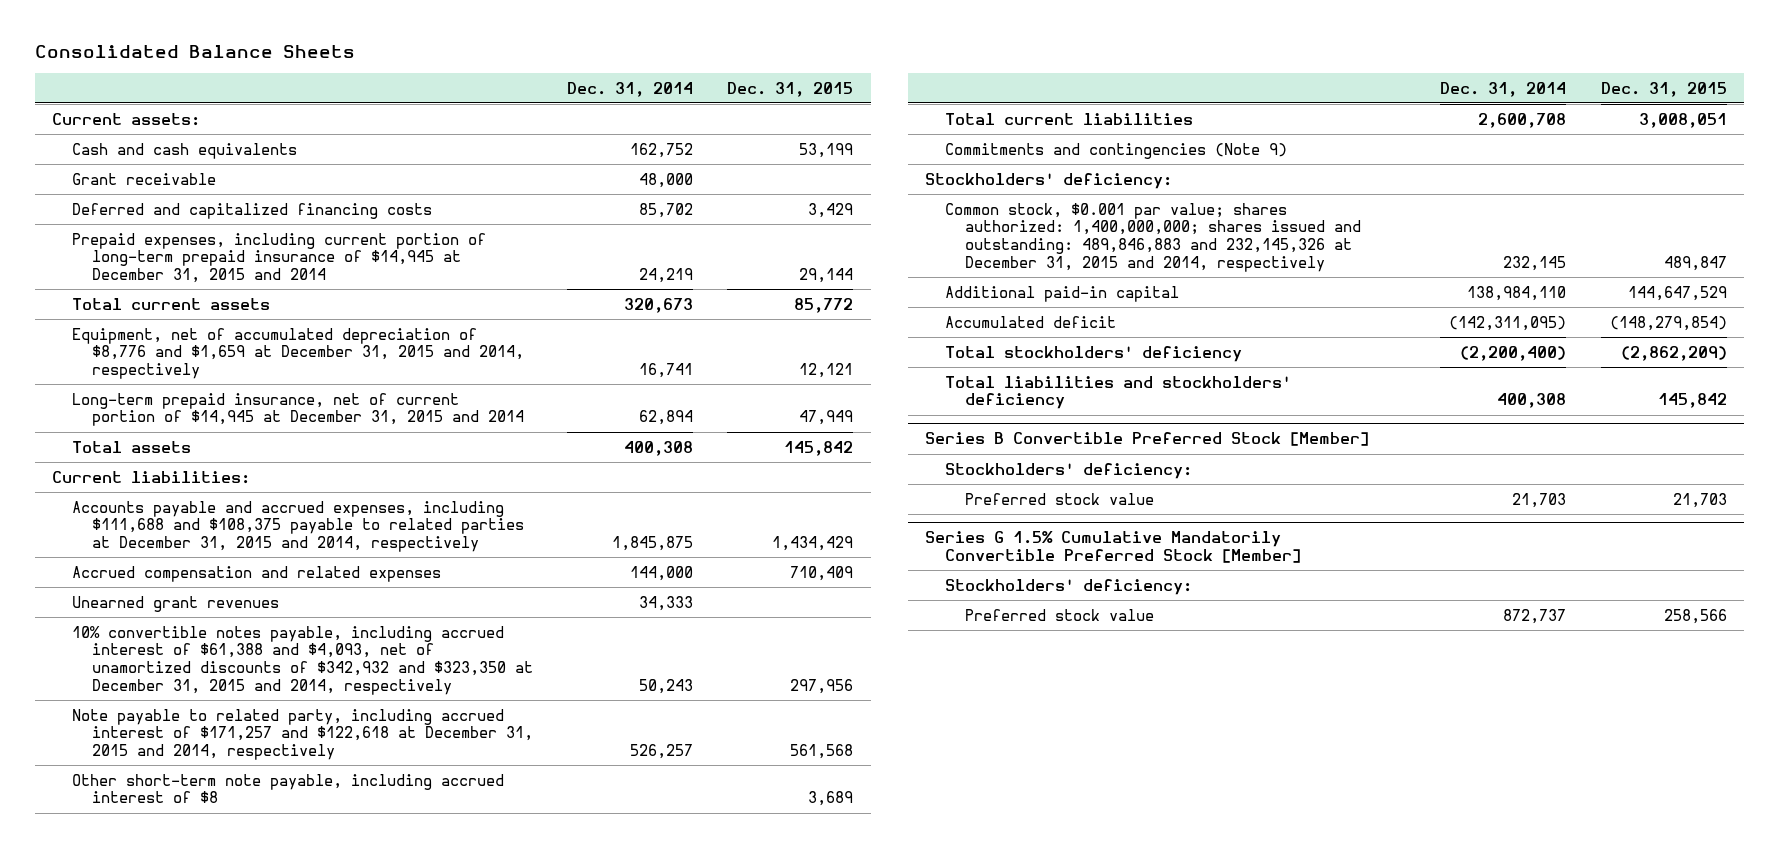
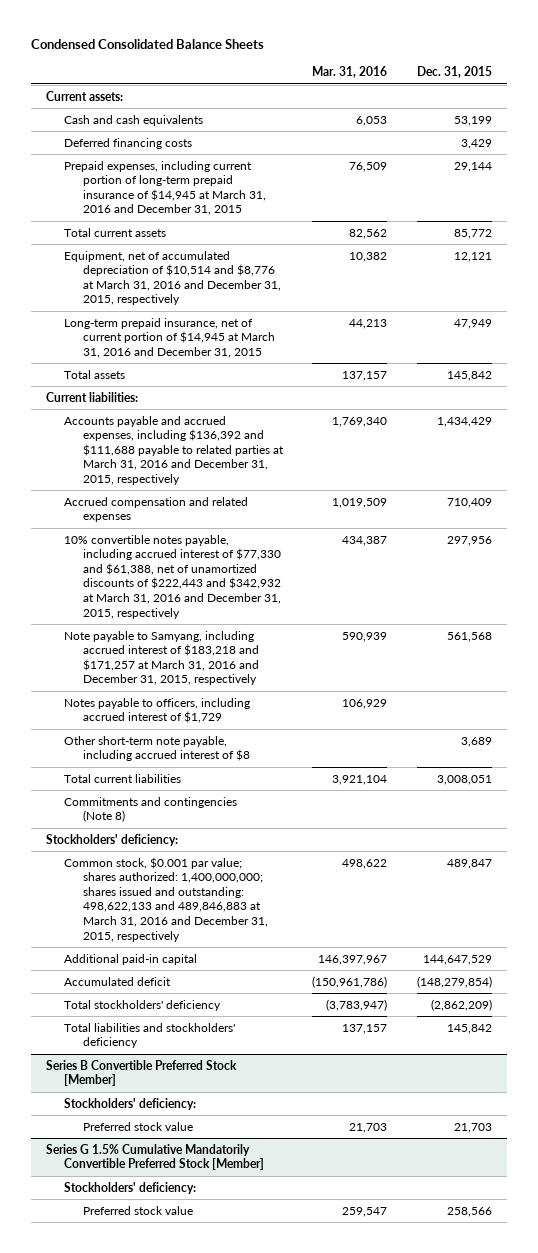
- Consolidated Balance Sheets
+ Condensed Consolidated Balance Sheets
- | Dec. 31, 2014 | Dec. 31, 2015
+ | Mar. 31, 2016 | Dec. 31, 2015
- Grant receivable | 48,000 |
- Deferred and capitalized financing costs | 85,702 | 3,429
- Prepaid expenses, including current portion of long-term prepaid insurance of $14,945 at December 31, 2015 and 2014 | 24,219 | 29,144
+ Deferred financing costs | | 3,429
+ Prepaid expenses, including current portion of long-term prepaid insurance of $14,945 at March 31, 2016 and December 31, 2015 | 76,509 | 29,144
- Equipment, net of accumulated depreciation of $8,776 and $1,659 at December 31, 2015 and 2014, respectively | 16,741 | 12,121
- Long-term prepaid insurance, net of current portion of $14,945 at December 31, 2015 and 2014 | 62,894 | 47,949
+ Equipment, net of accumulated depreciation of $10,514 and $8,776 at March 31, 2016 and December 31, 2015, respectively | 10,382 | 12,121
+ Long-term prepaid insurance, net of current portion of $14,945 at March 31, 2016 and December 31, 2015 | 44,213 | 47,949
- Accounts payable and accrued expenses, including $111,688 and $108,375 payable to related parties at December 31, 2015 and 2014, respectively | 1,845,875 | 1,434,429
+ Accounts payable and accrued expenses, including $136,392 and $111,688 payable to related parties at March 31, 2016 and December 31, 2015, respectively | 1,769,340 | 1,434,429
- Unearned grant revenues | 34,333 |
- 10% convertible notes payable, including accrued interest of $61,388 and $4,093, net of unamortized discounts of $342,932 and $323,350 at December 31, 2015 and 2014, respectively | 50,243 | 297,956
- Note payable to related party, including accrued interest of $171,257 and $122,618 at December 31, 2015 and 2014, respectively | 526,257 | 561,568
+ 10% convertible notes payable, including accrued interest of $77,330 and $61,388, net of unamortized discounts of $222,443 and $342,932 at March 31, 2016 and December 31, 2015, respectively | 434,387 | 297,956
+ Note payable to Samyang, including accrued interest of $183,218 and $171,257 at March 31, 2016 and December 31, 2015, respectively | 590,939 | 561,568
+ Notes payable to officers, including accrued interest of $1,729 | 106,929 |
- Commitments and contingencies (Note 9)
+ Commitments and contingencies (Note 8)
- Common stock, $0.001 par value; shares authorized: 1,400,000,000; shares issued and outstanding: 489,846,883 and 232,145,326 at December 31, 2015 and 2014, respectively | 232,145 | 489,847
+ Common stock, $0.001 par value; shares authorized: 1,400,000,000; shares issued and outstanding: 498,622,133 and 489,846,883 at March 31, 2016 and December 31, 2015, respectively | 498,622 | 489,847

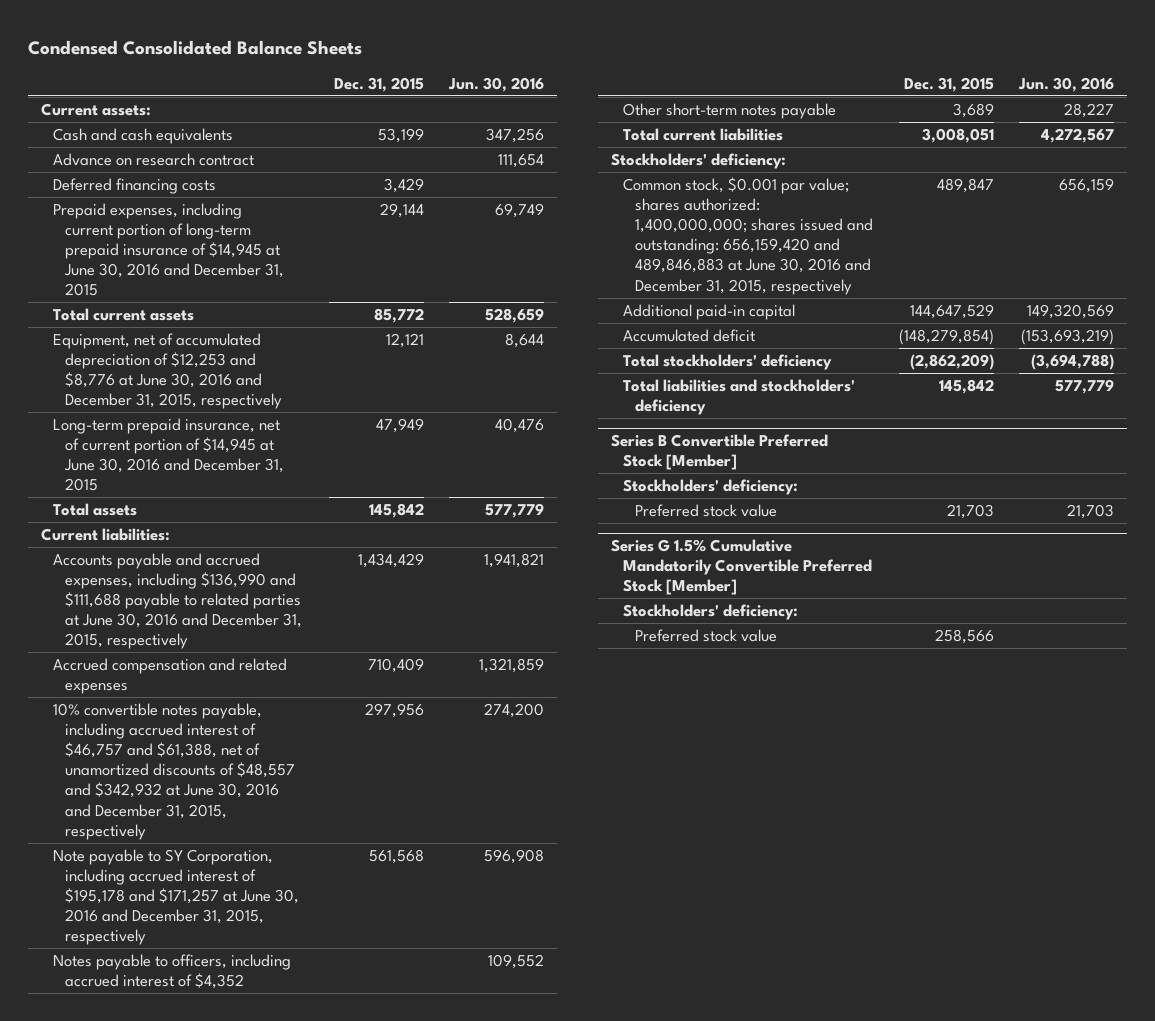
- | Mar. 31, 2016 | Dec. 31, 2015
+ | Dec. 31, 2015 | Jun. 30, 2016
+ Advance on research contract | | 111,654
- Prepaid expenses, including current portion of long-term prepaid insurance of $14,945 at March 31, 2016 and December 31, 2015 | 76,509 | 29,144
+ Prepaid expenses, including current portion of long-term prepaid insurance of $14,945 at June 30, 2016 and December 31, 2015 | 29,144 | 69,749
- Equipment, net of accumulated depreciation of $10,514 and $8,776 at March 31, 2016 and December 31, 2015, respectively | 10,382 | 12,121
- Long-term prepaid insurance, net of current portion of $14,945 at March 31, 2016 and December 31, 2015 | 44,213 | 47,949
+ Equipment, net of accumulated depreciation of $12,253 and $8,776 at June 30, 2016 and December 31, 2015, respectively | 12,121 | 8,644
+ Long-term prepaid insurance, net of current portion of $14,945 at June 30, 2016 and December 31, 2015 | 47,949 | 40,476
- Accounts payable and accrued expenses, including $136,392 and $111,688 payable to related parties at March 31, 2016 and December 31, 2015, respectively | 1,769,340 | 1,434,429
+ Accounts payable and accrued expenses, including $136,990 and $111,688 payable to related parties at June 30, 2016 and December 31, 2015, respectively | 1,434,429 | 1,941,821
- 10% convertible notes payable, including accrued interest of $77,330 and $61,388, net of unamortized discounts of $222,443 and $342,932 at March 31, 2016 and December 31, 2015, respectively | 434,387 | 297,956
- Note payable to Samyang, including accrued interest of $183,218 and $171,257 at March 31, 2016 and December 31, 2015, respectively | 590,939 | 561,568
- Notes payable to officers, including accrued interest of $1,729 | 106,929 |
- Other short-term note payable, including accrued interest of $8 | | 3,689
+ 10% convertible notes payable, including accrued interest of $46,757 and $61,388, net of unamortized discounts of $48,557 and $342,932 at June 30, 2016 and December 31, 2015, respectively | 297,956 | 274,200
+ Note payable to SY Corporation, including accrued interest of $195,178 and $171,257 at June 30, 2016 and December 31, 2015, respectively | 561,568 | 596,908
+ Notes payable to officers, including accrued interest of $4,352 | | 109,552
+ Other short-term notes payable | 3,689 | 28,227
- Commitments and contingencies (Note 8)
- Common stock, $0.001 par value; shares authorized: 1,400,000,000; shares issued and outstanding: 498,622,133 and 489,846,883 at March 31, 2016 and December 31, 2015, respectively | 498,622 | 489,847
+ Common stock, $0.001 par value; shares authorized: 1,400,000,000; shares issued and outstanding: 656,159,420 and 489,846,883 at June 30, 2016 and December 31, 2015, respectively | 489,847 | 656,159

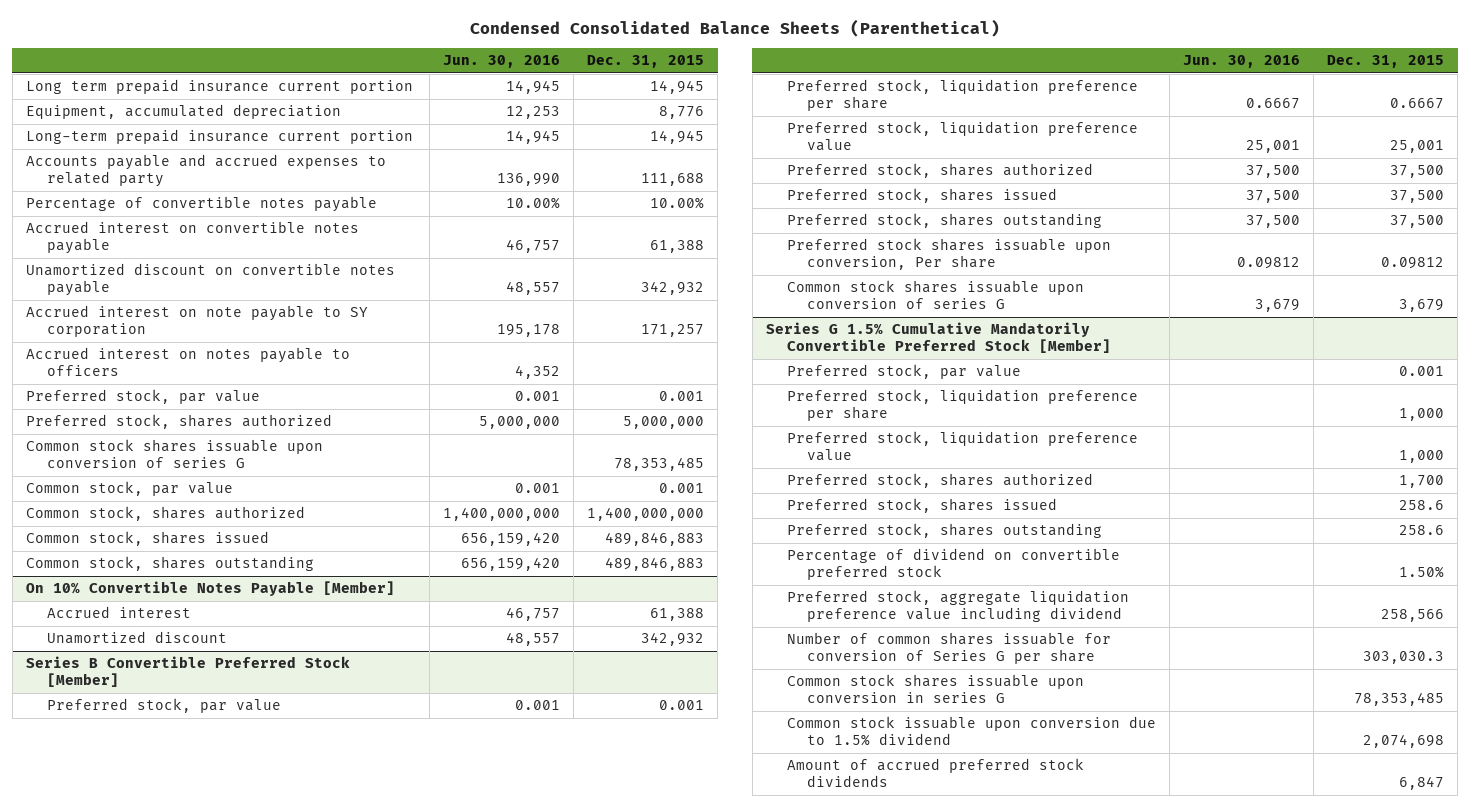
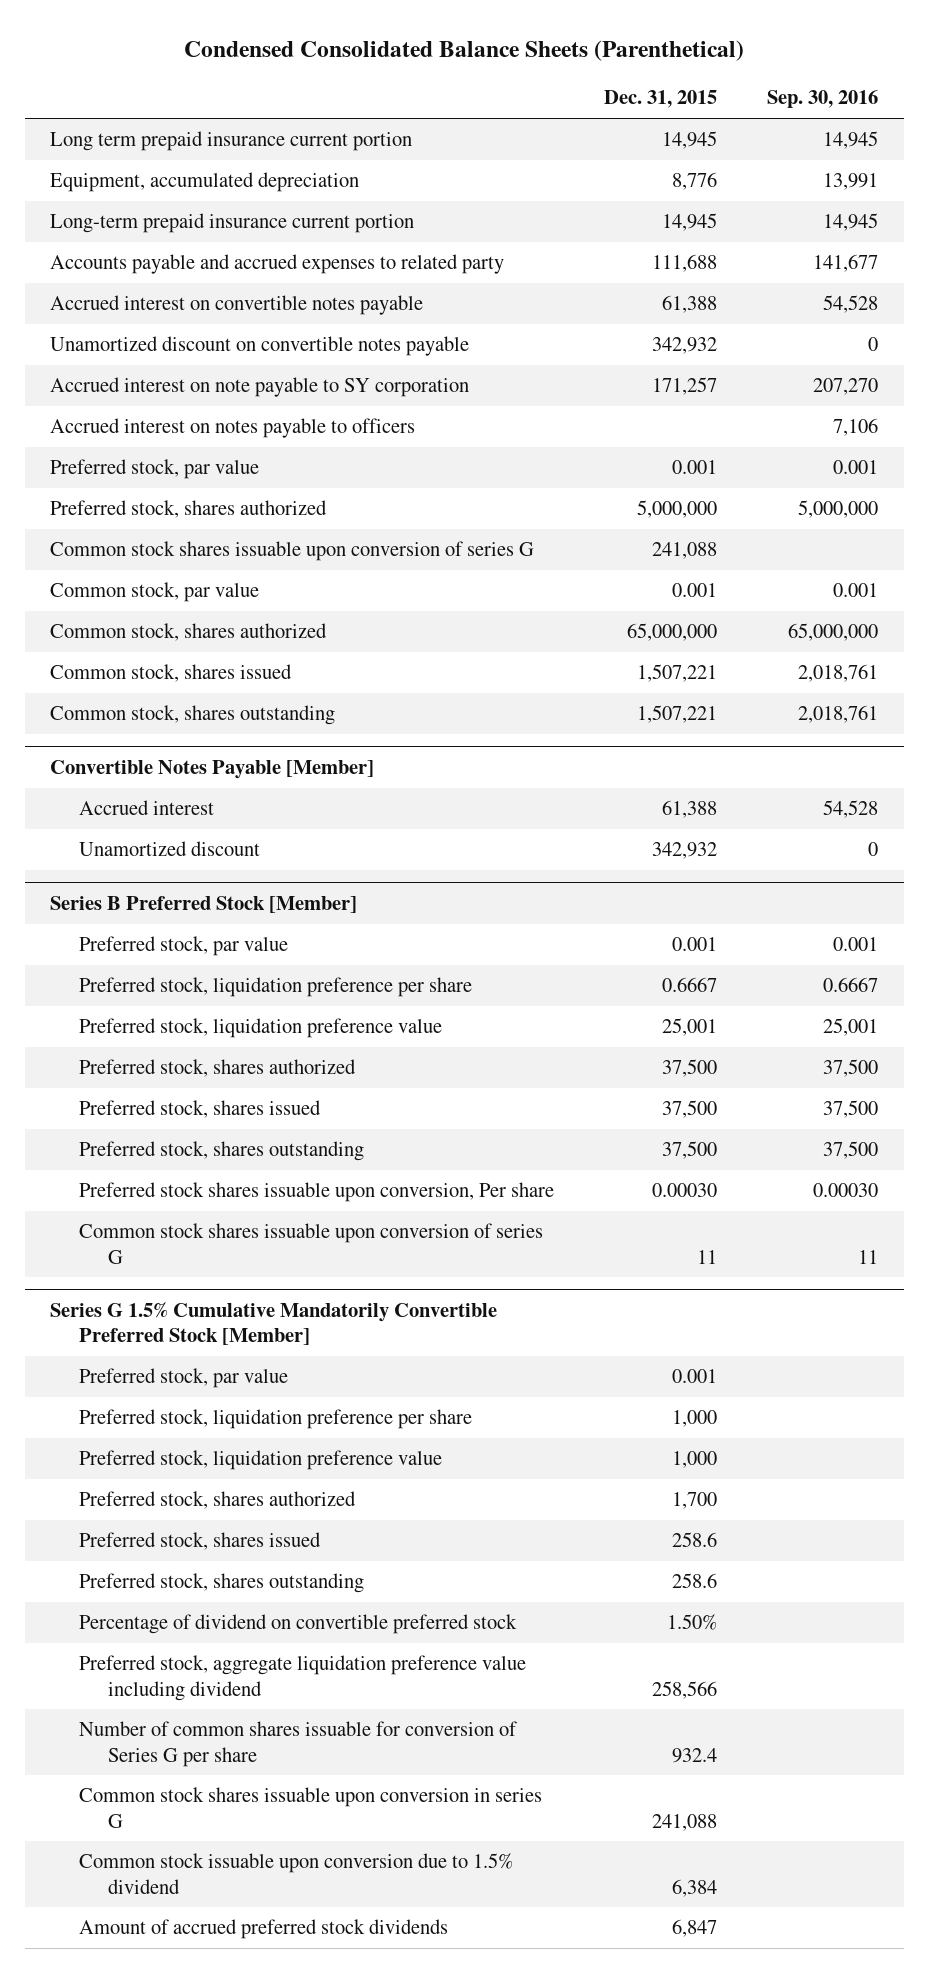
- | Jun. 30, 2016 | Dec. 31, 2015
+ | Dec. 31, 2015 | Sep. 30, 2016
- Percentage of convertible notes payable | 10.00% | 10.00%
- Common stock shares issuable upon conversion of series G | | 78,353,485
+ Common stock shares issuable upon conversion of series G | 241,088 |
- Common stock, shares authorized | 1,400,000,000 | 1,400,000,000
- Common stock, shares issued | 656,159,420 | 489,846,883
- Common stock, shares outstanding | 656,159,420 | 489,846,883
- On 10% Convertible Notes Payable [Member]
+ Common stock, shares authorized | 65,000,000 | 65,000,000
+ Common stock, shares issued | 1,507,221 | 2,018,761
+ Common stock, shares outstanding | 1,507,221 | 2,018,761
+ Convertible Notes Payable [Member]
- Series B Convertible Preferred Stock [Member]
+ Series B Preferred Stock [Member]
- Preferred stock shares issuable upon conversion, Per share | 0.09812 | 0.09812
- Common stock shares issuable upon conversion of series G | 3,679 | 3,679
+ Preferred stock shares issuable upon conversion, Per share | 0.00030 | 0.00030
+ Common stock shares issuable upon conversion of series G | 11 | 11
@ Series G 1.5% Cumulative Mandatorily Convertible Preferred Stock [Member]
- Number of common shares issuable for conversion of Series G per share | | 303,030.3
- Common stock shares issuable upon conversion in series G | | 78,353,485
- Common stock issuable upon conversion due to 1.5% dividend | | 2,074,698
+ Number of common shares issuable for conversion of Series G per share | 932.4 |
+ Common stock shares issuable upon conversion in series G | 241,088 |
+ Common stock issuable upon conversion due to 1.5% dividend | 6,384 |

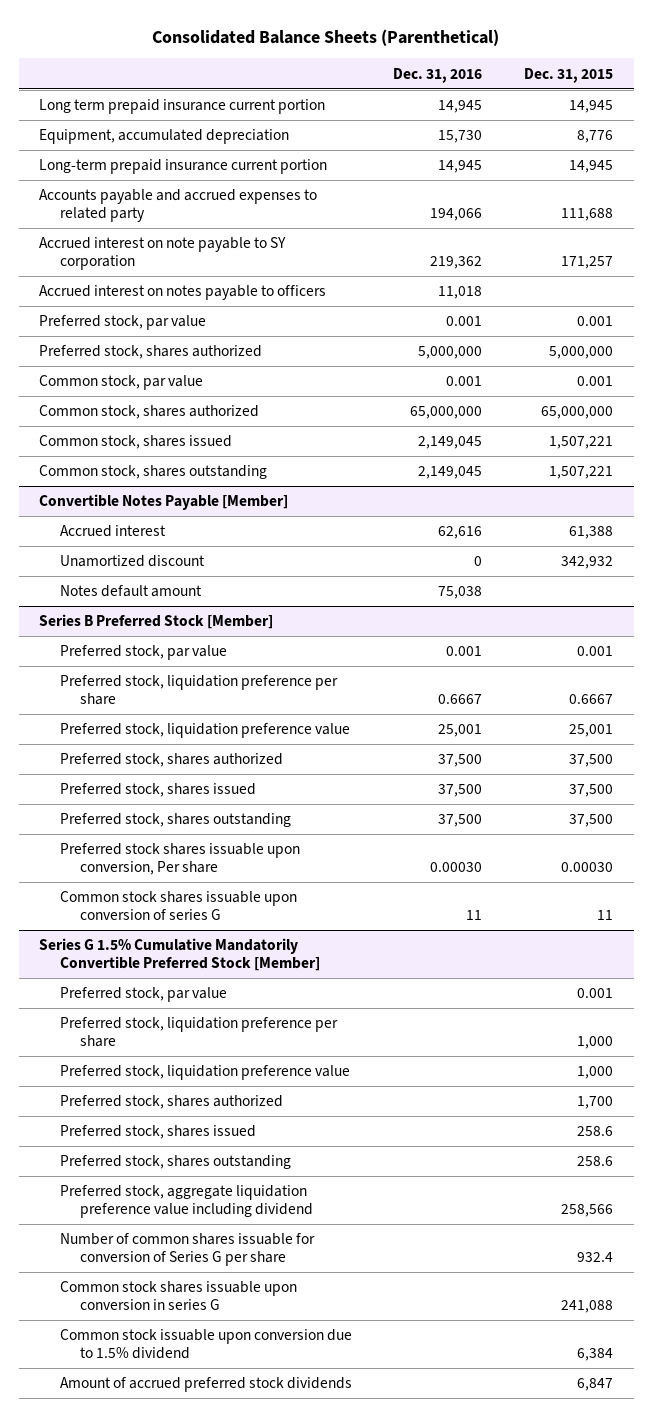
- Condensed Consolidated Balance Sheets (Parenthetical)
+ Consolidated Balance Sheets (Parenthetical)
- | Dec. 31, 2015 | Sep. 30, 2016
+ | Dec. 31, 2016 | Dec. 31, 2015
- Accrued interest on convertible notes payable | 61,388 | 54,528
- Unamortized discount on convertible notes payable | 342,932 | 0
- Common stock shares issuable upon conversion of series G | 241,088 |
@ Convertible Notes Payable [Member]
+ Notes default amount | 75,038 |
@ Series G 1.5% Cumulative Mandatorily Convertible Preferred Stock [Member]
- Percentage of dividend on convertible preferred stock | 1.50% |

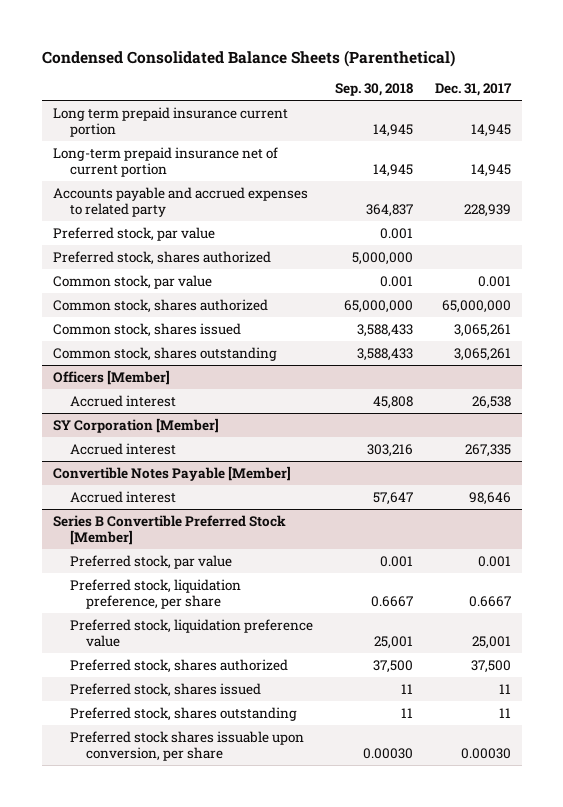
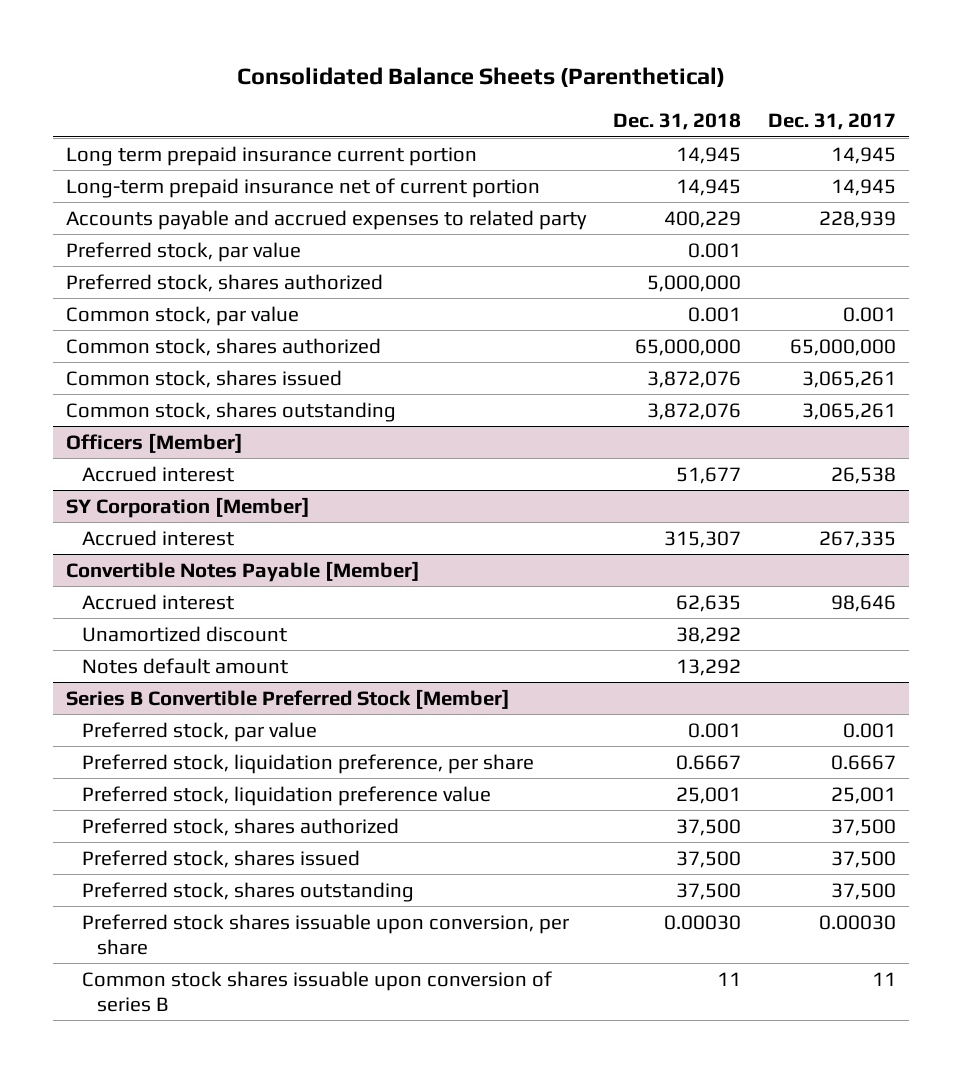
- Condensed Consolidated Balance Sheets (Parenthetical)
+ Consolidated Balance Sheets (Parenthetical)
- | Sep. 30, 2018 | Dec. 31, 2017
+ | Dec. 31, 2018 | Dec. 31, 2017
@ Convertible Notes Payable [Member]
+ Unamortized discount | 38,292 |
+ Notes default amount | 13,292 |
@ Series B Convertible Preferred Stock [Member]
- Preferred stock, shares issued | 11 | 11
- Preferred stock, shares outstanding | 11 | 11
+ Preferred stock, shares issued | 37,500 | 37,500
+ Preferred stock, shares outstanding | 37,500 | 37,500
+ Common stock shares issuable upon conversion of series B | 11 | 11

